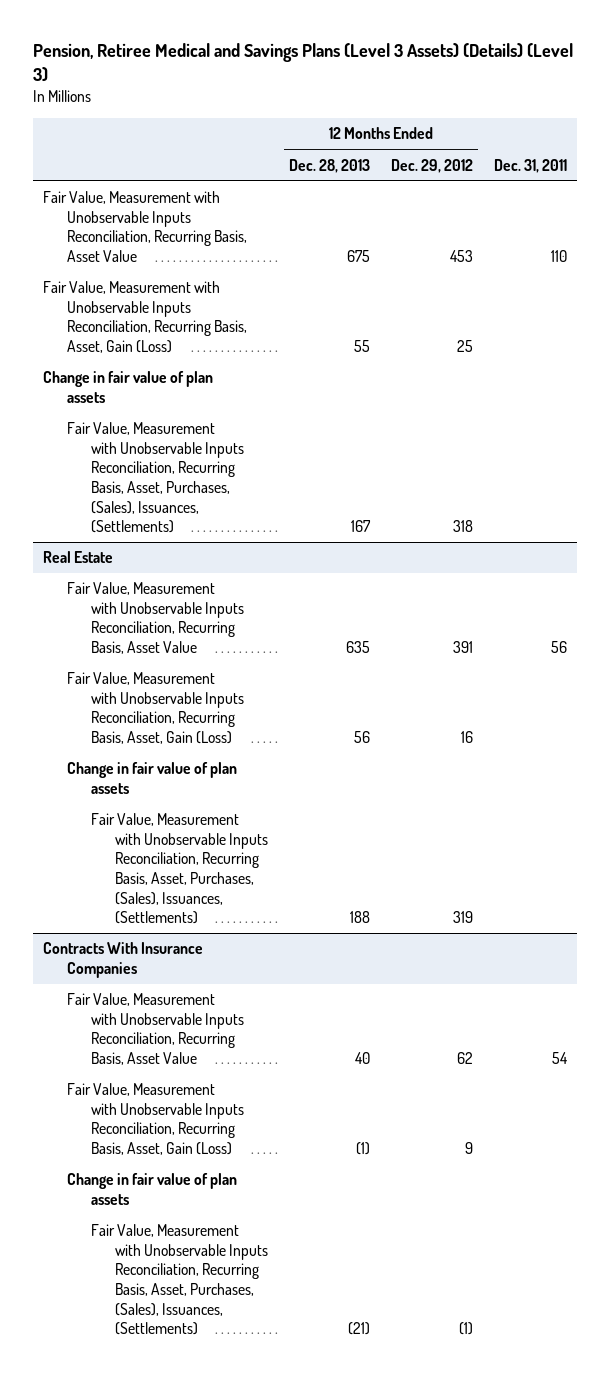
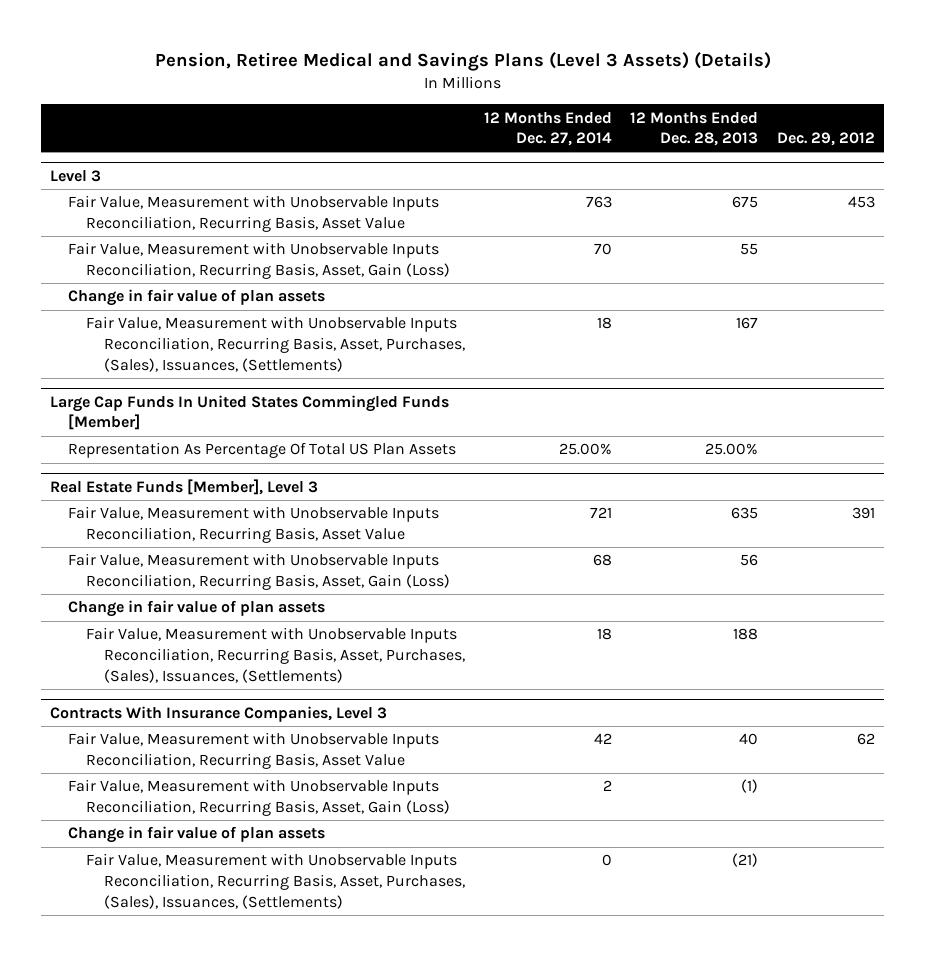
- Pension, Retiree Medical and Savings Plans (Level 3 Assets) (Details) (Level 3)
+ Pension, Retiree Medical and Savings Plans (Level 3 Assets) (Details)
- | 12 Months Ended Dec. 28, 2013 | 12 Months Ended Dec. 29, 2012 | Dec. 31, 2011
+ | 12 Months Ended Dec. 27, 2014 | 12 Months Ended Dec. 28, 2013 | Dec. 29, 2012
+ Level 3
- Real Estate
+ Large Cap Funds In United States Commingled Funds [Member]
+ Representation As Percentage Of Total US Plan Assets | 25.00% | 25.00% |
+ Real Estate Funds [Member], Level 3
- Contracts With Insurance Companies
+ Contracts With Insurance Companies, Level 3

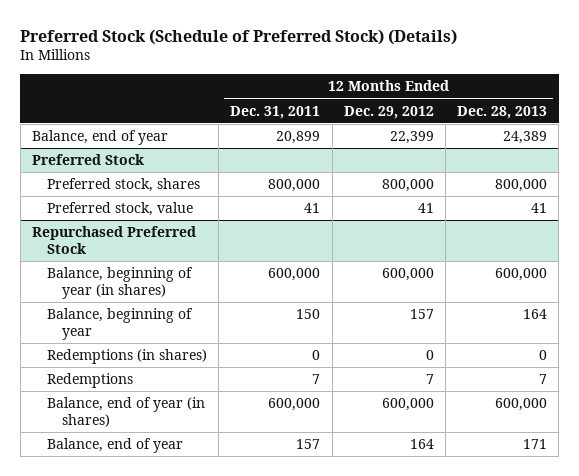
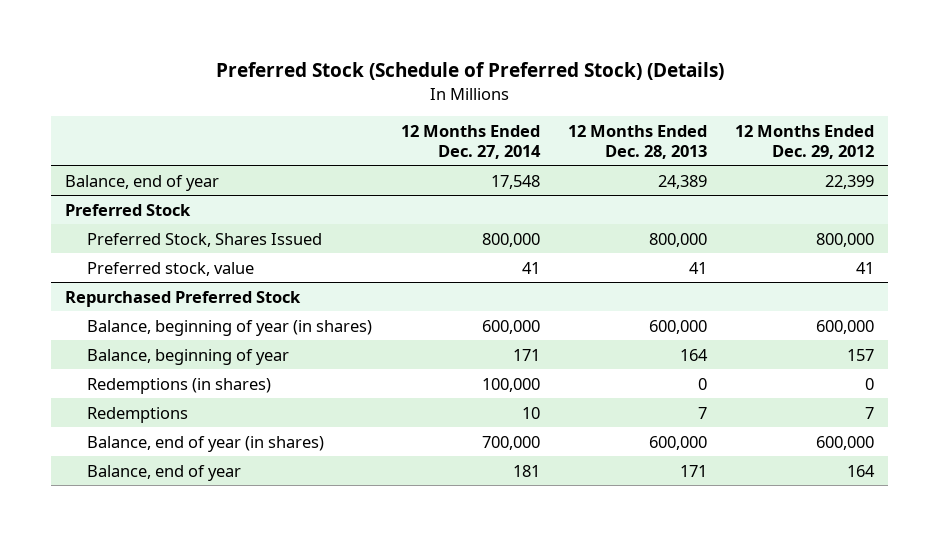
- | 12 Months Ended Dec. 31, 2011 | 12 Months Ended Dec. 29, 2012 | 12 Months Ended Dec. 28, 2013
+ | 12 Months Ended Dec. 27, 2014 | 12 Months Ended Dec. 28, 2013 | 12 Months Ended Dec. 29, 2012
@ Preferred Stock
- Preferred stock, shares | 800,000 | 800,000 | 800,000
+ Preferred Stock, Shares Issued | 800,000 | 800,000 | 800,000

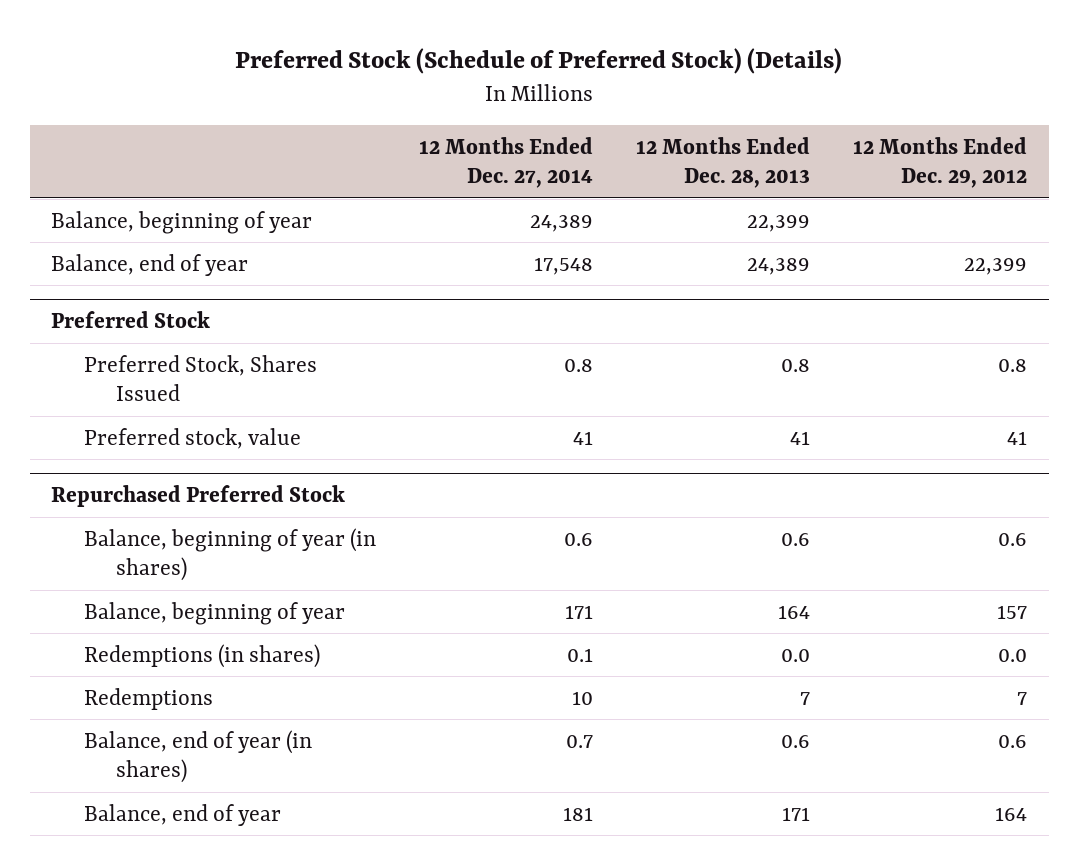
+ Balance, beginning of year | 24,389 | 22,399 |
@ Preferred Stock
- Preferred Stock, Shares Issued | 800,000 | 800,000 | 800,000
+ Preferred Stock, Shares Issued | 0.8 | 0.8 | 0.8
@ Repurchased Preferred Stock
- Balance, beginning of year (in shares) | 600,000 | 600,000 | 600,000
+ Balance, beginning of year (in shares) | 0.6 | 0.6 | 0.6
- Redemptions (in shares) | 100,000 | 0 | 0
+ Redemptions (in shares) | 0.1 | 0.0 | 0.0
- Balance, end of year (in shares) | 700,000 | 600,000 | 600,000
+ Balance, end of year (in shares) | 0.7 | 0.6 | 0.6

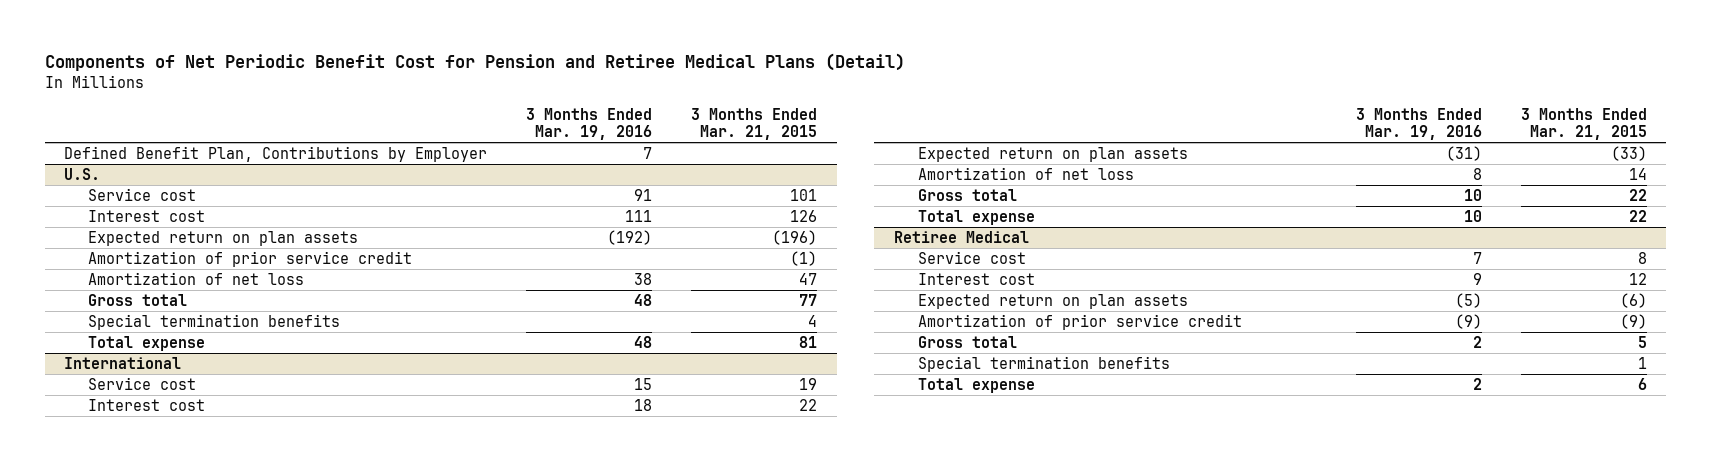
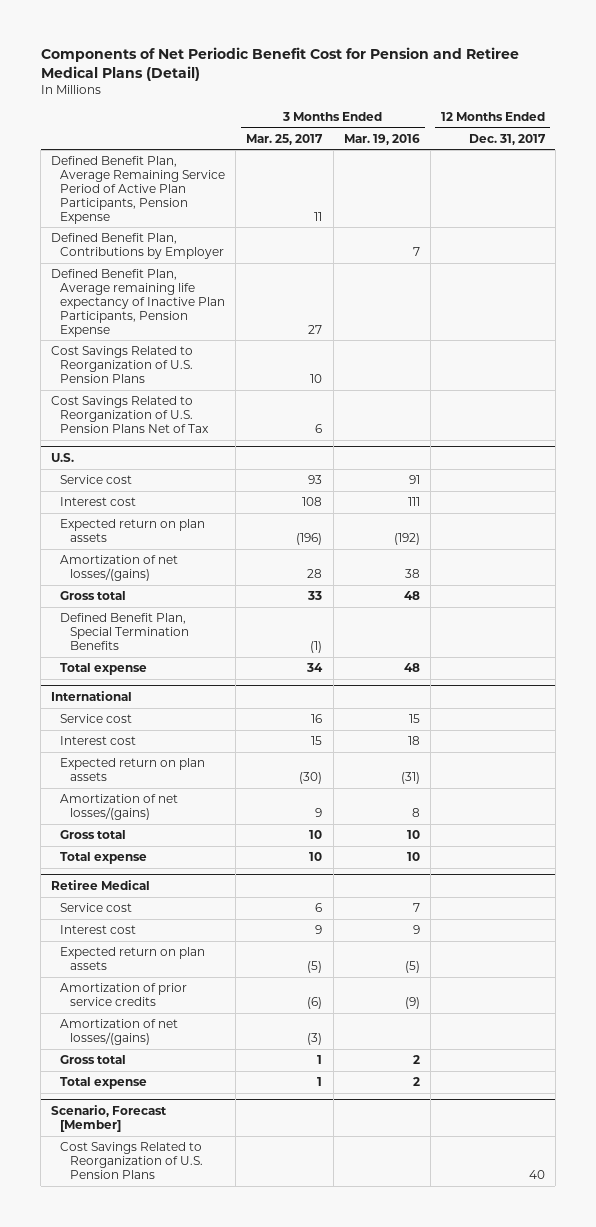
- | 3 Months Ended Mar. 19, 2016 | 3 Months Ended Mar. 21, 2015
+ | 3 Months Ended Mar. 25, 2017 | 3 Months Ended Mar. 19, 2016 | 12 Months Ended Dec. 31, 2017
+ Defined Benefit Plan, Average Remaining Service Period of Active Plan Participants, Pension Expense | 11 | |
+ Defined Benefit Plan, Average remaining life expectancy of Inactive Plan Participants, Pension Expense | 27 | |
+ Cost Savings Related to Reorganization of U.S. Pension Plans | 10 | |
+ Cost Savings Related to Reorganization of U.S. Pension Plans Net of Tax | 6 | |
@ U.S.
- Amortization of prior service credit | | (1)
- Amortization of net loss | 38 | 47
+ Amortization of net losses/(gains) | 28 | 38 |
- Special termination benefits | | 4
+ Defined Benefit Plan, Special Termination Benefits | (1) | |
@ International
- Amortization of net loss | 8 | 14
+ Amortization of net losses/(gains) | 9 | 8 |
@ Retiree Medical
- Amortization of prior service credit | (9) | (9)
+ Amortization of prior service credits | (6) | (9) |
+ Amortization of net losses/(gains) | (3) | |
- Special termination benefits | | 1
+ Scenario, Forecast [Member]
+ Cost Savings Related to Reorganization of U.S. Pension Plans | | | 40

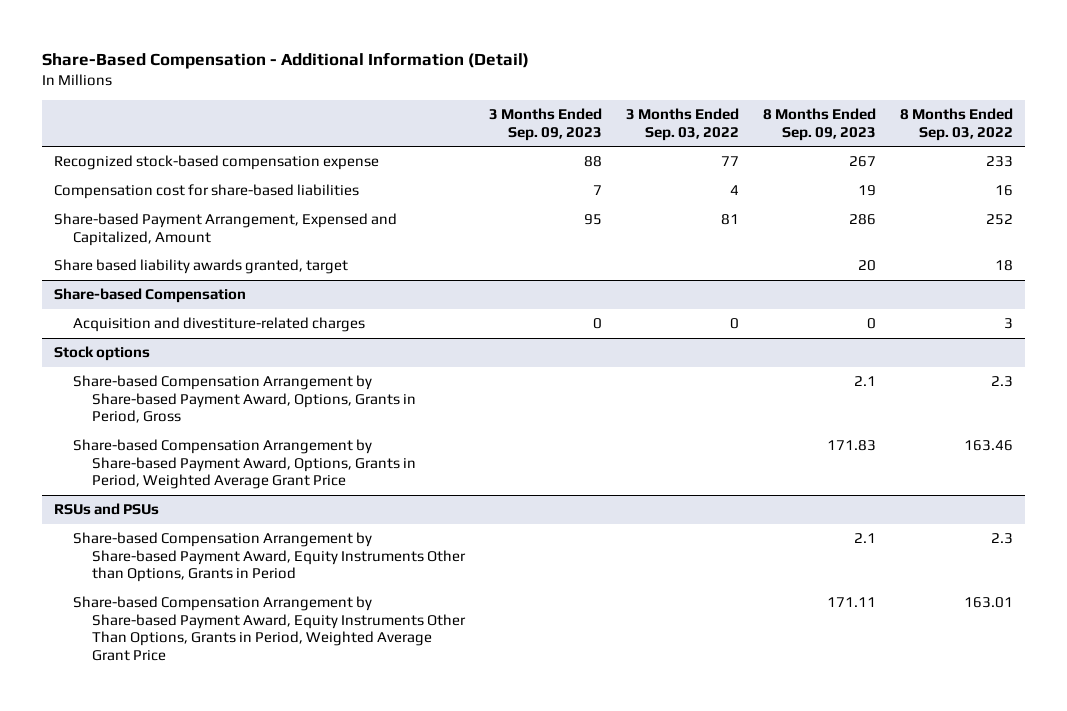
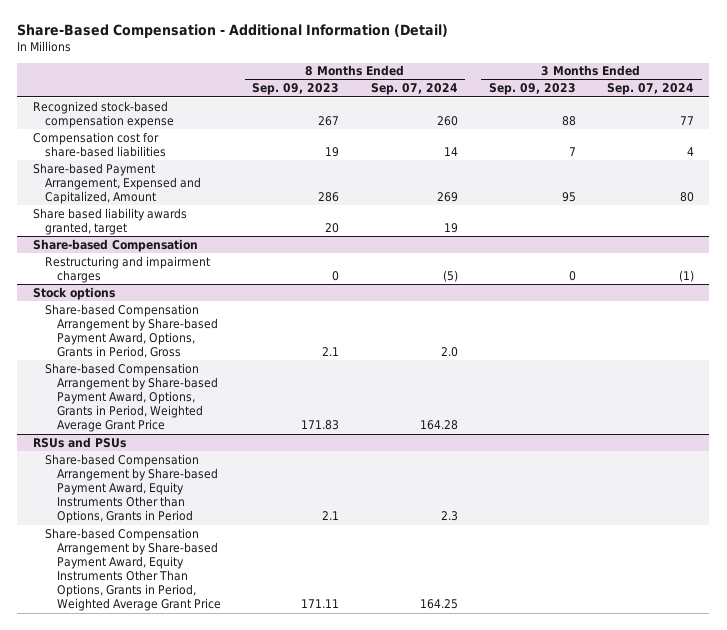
- | 3 Months Ended Sep. 09, 2023 | 3 Months Ended Sep. 03, 2022 | 8 Months Ended Sep. 09, 2023 | 8 Months Ended Sep. 03, 2022
+ | 8 Months Ended Sep. 09, 2023 | 8 Months Ended Sep. 07, 2024 | 3 Months Ended Sep. 09, 2023 | 3 Months Ended Sep. 07, 2024
@ Share-based Compensation
- Acquisition and divestiture-related charges | 0 | 0 | 0 | 3
+ Restructuring and impairment charges | 0 | (5) | 0 | (1)

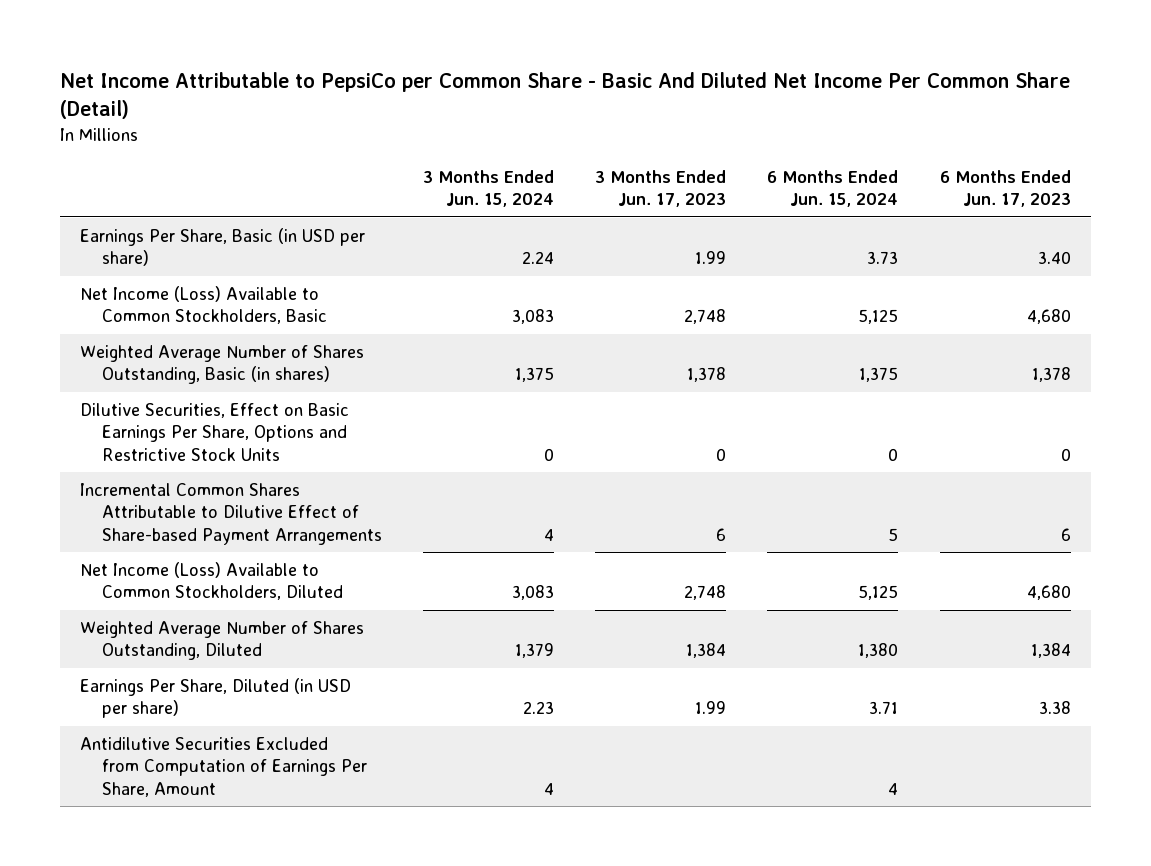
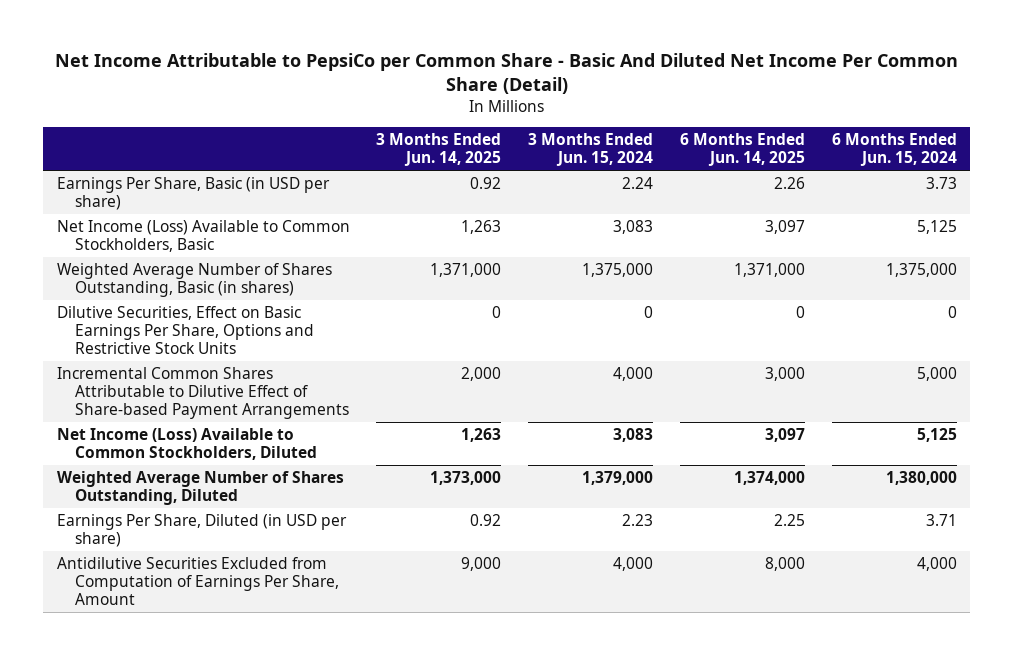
- | 3 Months Ended Jun. 15, 2024 | 3 Months Ended Jun. 17, 2023 | 6 Months Ended Jun. 15, 2024 | 6 Months Ended Jun. 17, 2023
+ | 3 Months Ended Jun. 14, 2025 | 3 Months Ended Jun. 15, 2024 | 6 Months Ended Jun. 14, 2025 | 6 Months Ended Jun. 15, 2024
- Weighted Average Number of Shares Outstanding, Basic (in shares) | 1,375 | 1,378 | 1,375 | 1,378
+ Weighted Average Number of Shares Outstanding, Basic (in shares) | 1,371,000 | 1,375,000 | 1,371,000 | 1,375,000
- Incremental Common Shares Attributable to Dilutive Effect of Share-based Payment Arrangements | 4 | 6 | 5 | 6
+ Incremental Common Shares Attributable to Dilutive Effect of Share-based Payment Arrangements | 2,000 | 4,000 | 3,000 | 5,000
- Weighted Average Number of Shares Outstanding, Diluted | 1,379 | 1,384 | 1,380 | 1,384
+ Weighted Average Number of Shares Outstanding, Diluted | 1,373,000 | 1,379,000 | 1,374,000 | 1,380,000
- Antidilutive Securities Excluded from Computation of Earnings Per Share, Amount | 4 | | 4 |
+ Antidilutive Securities Excluded from Computation of Earnings Per Share, Amount | 9,000 | 4,000 | 8,000 | 4,000

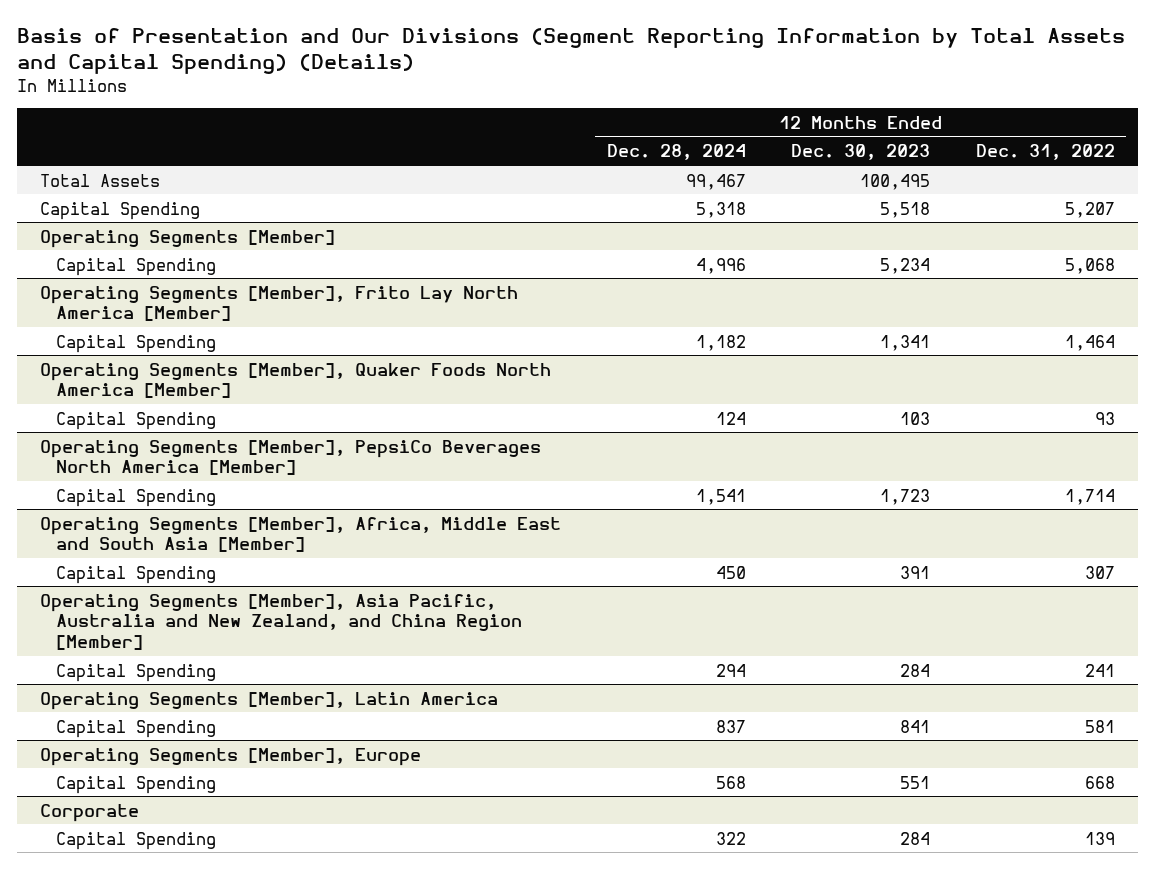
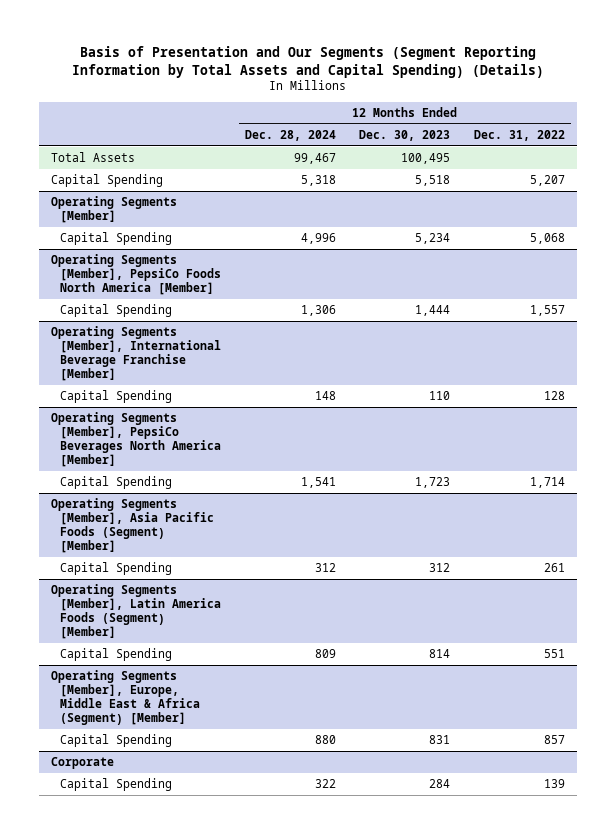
- Basis of Presentation and Our Divisions (Segment Reporting Information by Total Assets and Capital Spending) (Details)
+ Basis of Presentation and Our Segments (Segment Reporting Information by Total Assets and Capital Spending) (Details)
- Operating Segments [Member], Frito Lay North America [Member]
- Capital Spending | 1,182 | 1,341 | 1,464
- Operating Segments [Member], Quaker Foods North America [Member]
- Capital Spending | 124 | 103 | 93
+ Operating Segments [Member], PepsiCo Foods North America [Member]
+ Capital Spending | 1,306 | 1,444 | 1,557
+ Operating Segments [Member], International Beverage Franchise [Member]
+ Capital Spending | 148 | 110 | 128
- Operating Segments [Member], Africa, Middle East and South Asia [Member]
- Capital Spending | 450 | 391 | 307
- Operating Segments [Member], Asia Pacific, Australia and New Zealand, and China Region [Member]
- Capital Spending | 294 | 284 | 241
- Operating Segments [Member], Latin America
- Capital Spending | 837 | 841 | 581
- Operating Segments [Member], Europe
- Capital Spending | 568 | 551 | 668
+ Operating Segments [Member], Asia Pacific Foods (Segment) [Member]
+ Capital Spending | 312 | 312 | 261
+ Operating Segments [Member], Latin America Foods (Segment) [Member]
+ Capital Spending | 809 | 814 | 551
+ Operating Segments [Member], Europe, Middle East & Africa (Segment) [Member]
+ Capital Spending | 880 | 831 | 857

